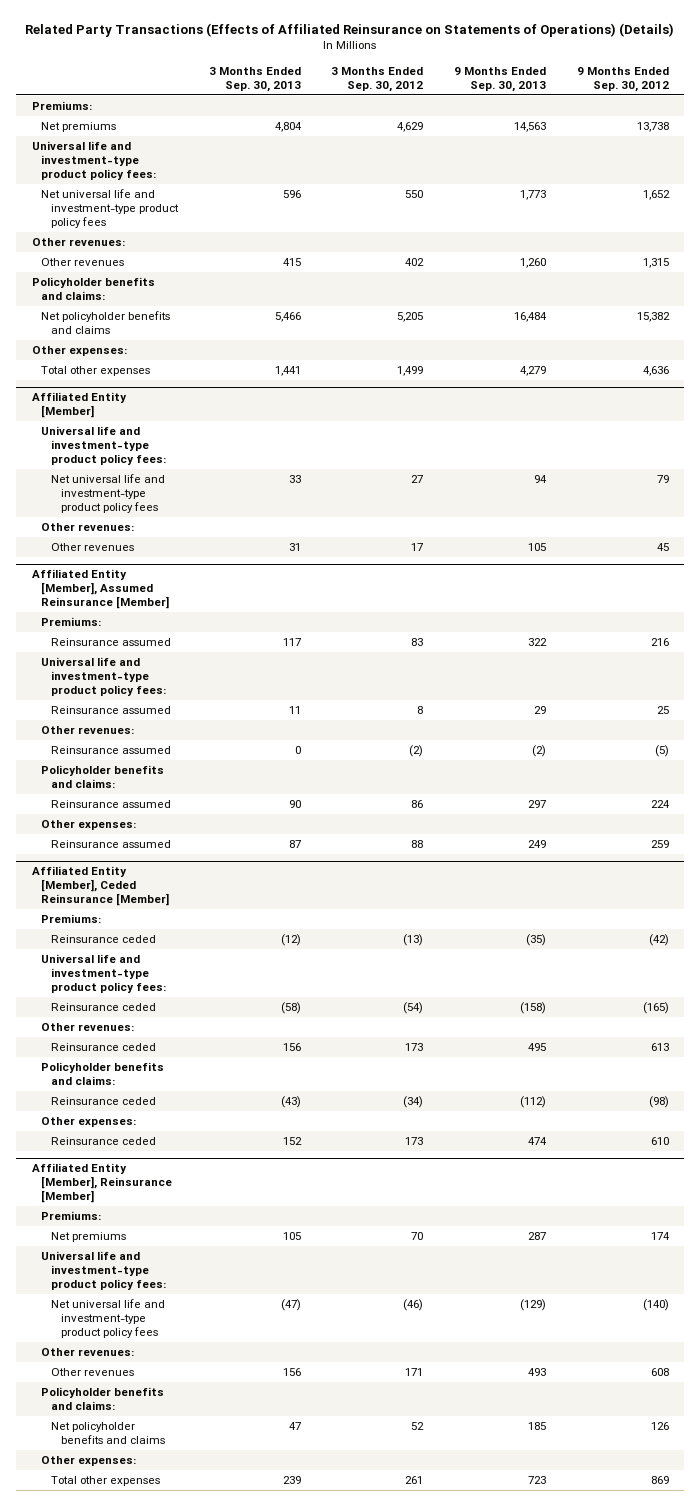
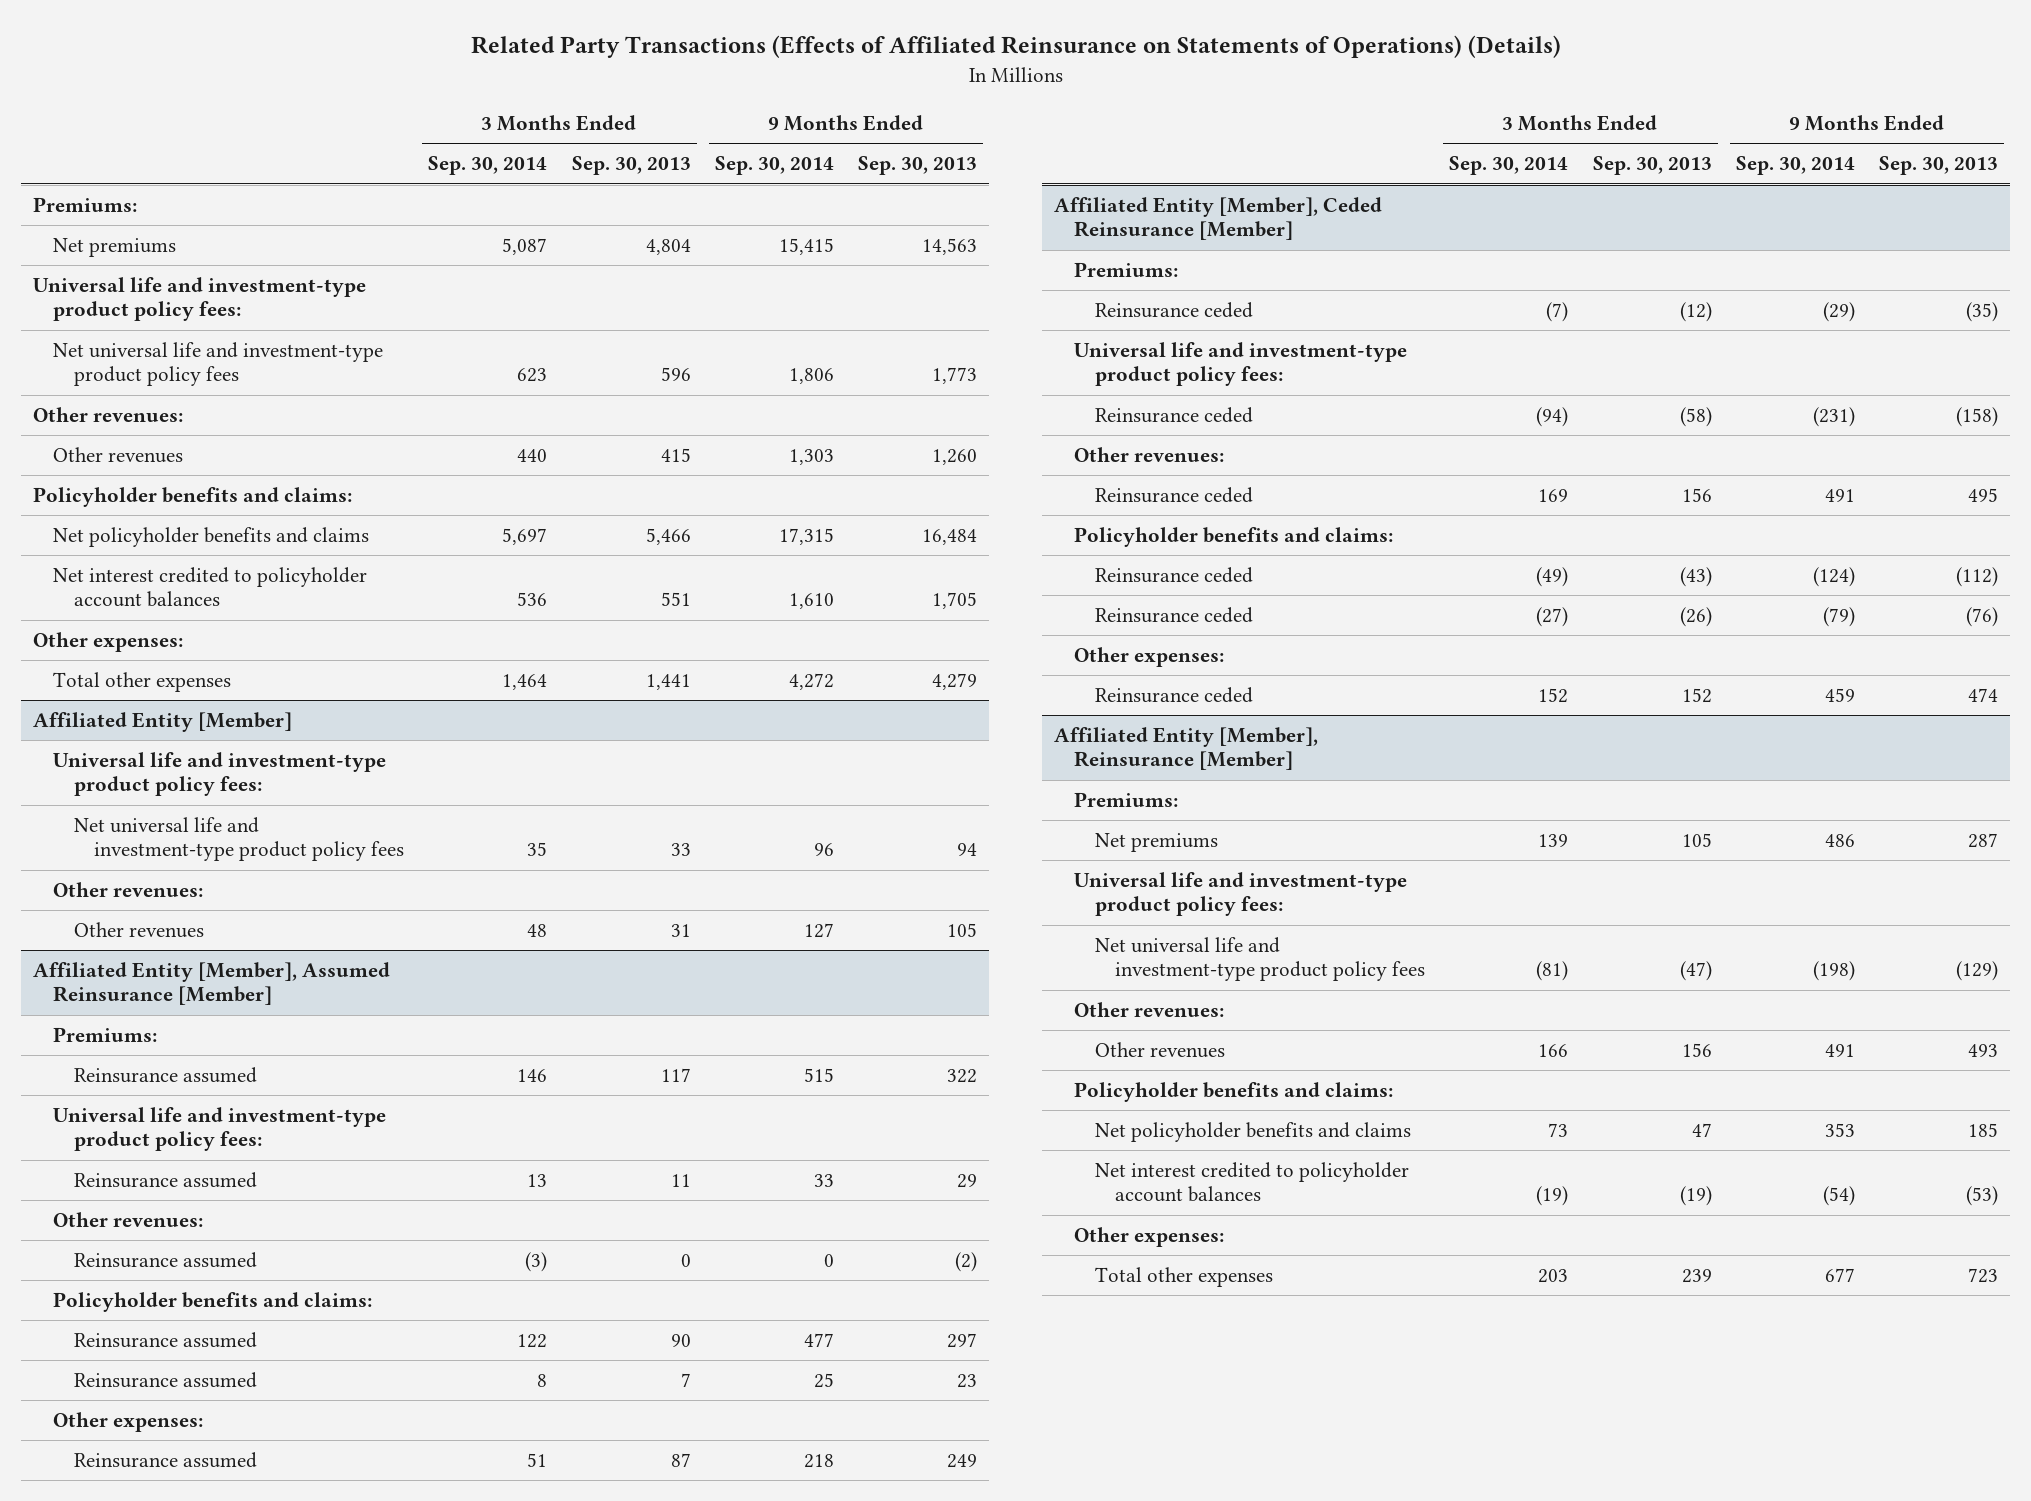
- | 3 Months Ended Sep. 30, 2013 | 3 Months Ended Sep. 30, 2012 | 9 Months Ended Sep. 30, 2013 | 9 Months Ended Sep. 30, 2012
+ | 3 Months Ended Sep. 30, 2014 | 3 Months Ended Sep. 30, 2013 | 9 Months Ended Sep. 30, 2014 | 9 Months Ended Sep. 30, 2013
+ Net interest credited to policyholder account balances | 536 | 551 | 1,610 | 1,705
@ Affiliated Entity [Member], Assumed Reinsurance [Member]
+ Reinsurance assumed | 8 | 7 | 25 | 23
@ Affiliated Entity [Member], Ceded Reinsurance [Member]
+ Reinsurance ceded | (27) | (26) | (79) | (76)
@ Affiliated Entity [Member], Reinsurance [Member]
+ Net interest credited to policyholder account balances | (19) | (19) | (54) | (53)

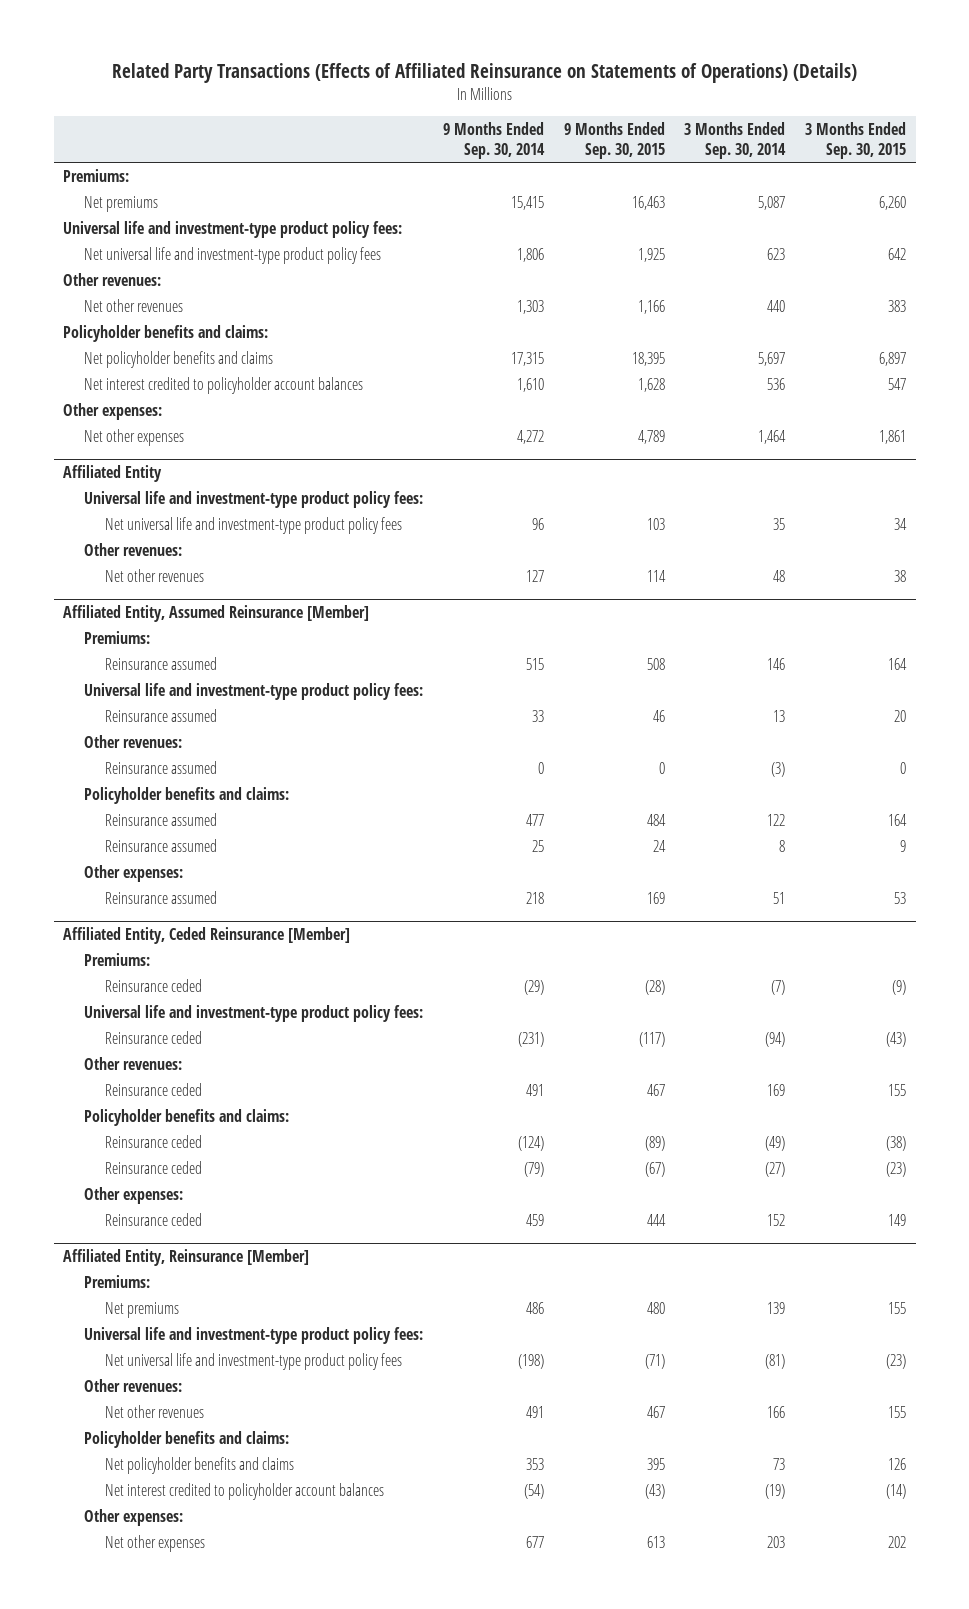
- | 3 Months Ended Sep. 30, 2014 | 3 Months Ended Sep. 30, 2013 | 9 Months Ended Sep. 30, 2014 | 9 Months Ended Sep. 30, 2013
+ | 9 Months Ended Sep. 30, 2014 | 9 Months Ended Sep. 30, 2015 | 3 Months Ended Sep. 30, 2014 | 3 Months Ended Sep. 30, 2015
- Other revenues | 440 | 415 | 1,303 | 1,260
+ Net other revenues | 1,303 | 1,166 | 440 | 383
- Total other expenses | 1,464 | 1,441 | 4,272 | 4,279
- Affiliated Entity [Member]
+ Net other expenses | 4,272 | 4,789 | 1,464 | 1,861
+ Affiliated Entity
- Other revenues | 48 | 31 | 127 | 105
- Affiliated Entity [Member], Assumed Reinsurance [Member]
+ Net other revenues | 127 | 114 | 48 | 38
+ Affiliated Entity, Assumed Reinsurance [Member]
- Affiliated Entity [Member], Ceded Reinsurance [Member]
+ Affiliated Entity, Ceded Reinsurance [Member]
- Affiliated Entity [Member], Reinsurance [Member]
+ Affiliated Entity, Reinsurance [Member]
- Other revenues | 166 | 156 | 491 | 493
+ Net other revenues | 491 | 467 | 166 | 155
- Total other expenses | 203 | 239 | 677 | 723
+ Net other expenses | 677 | 613 | 203 | 202

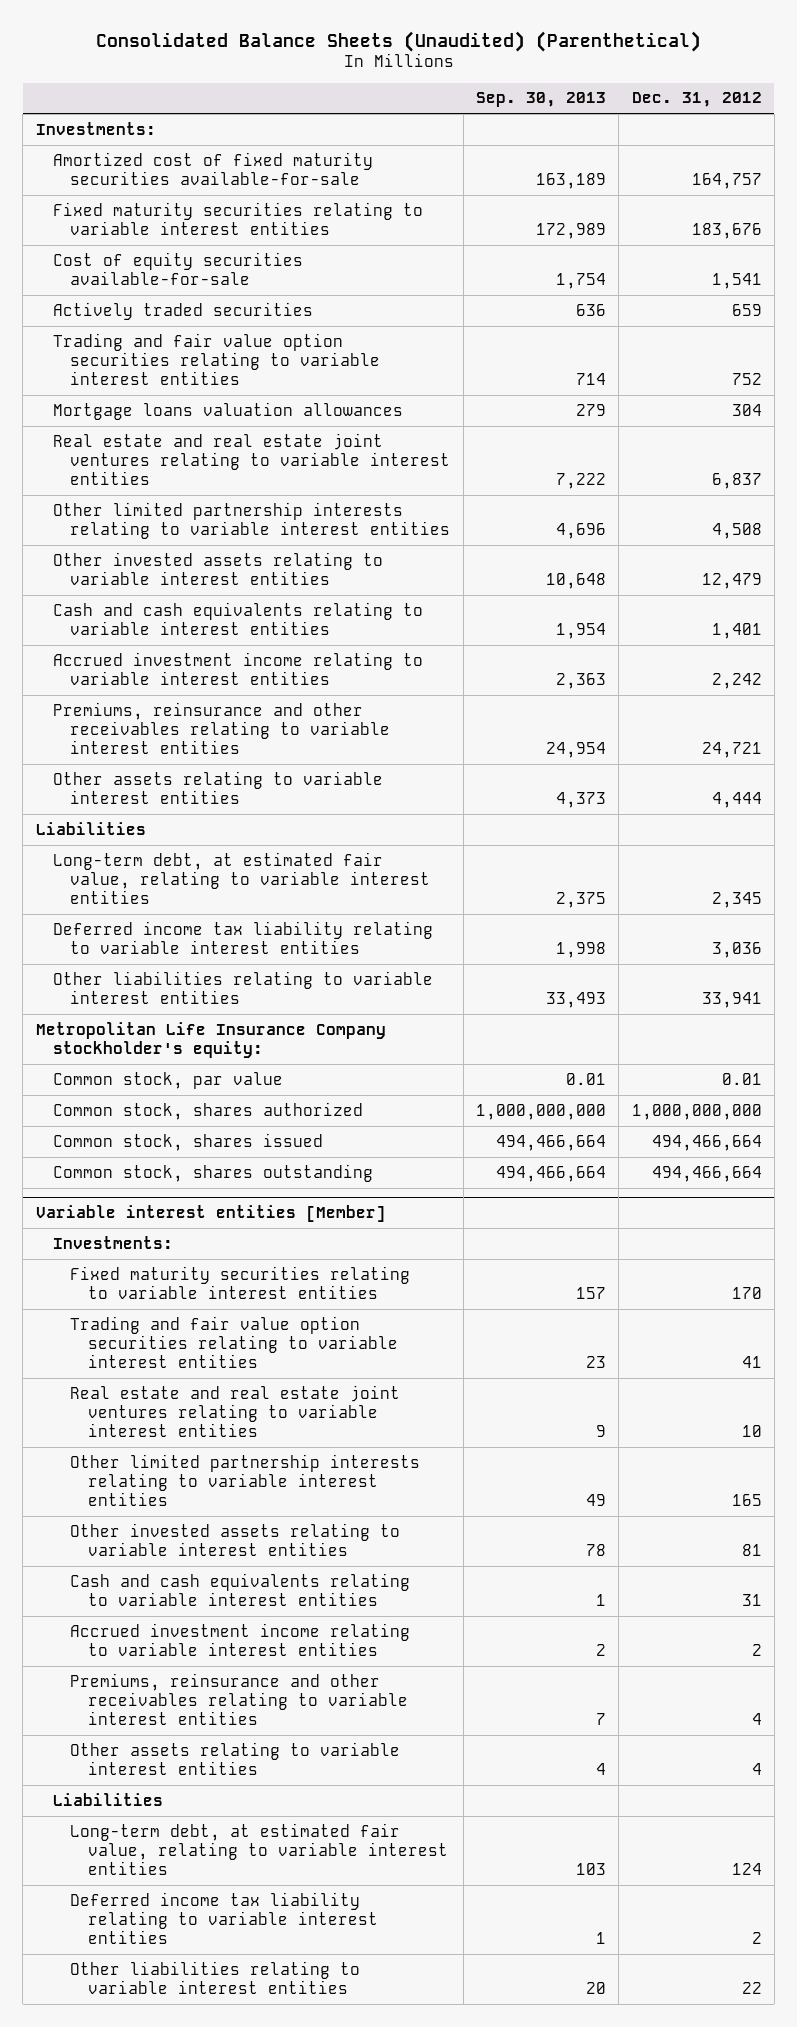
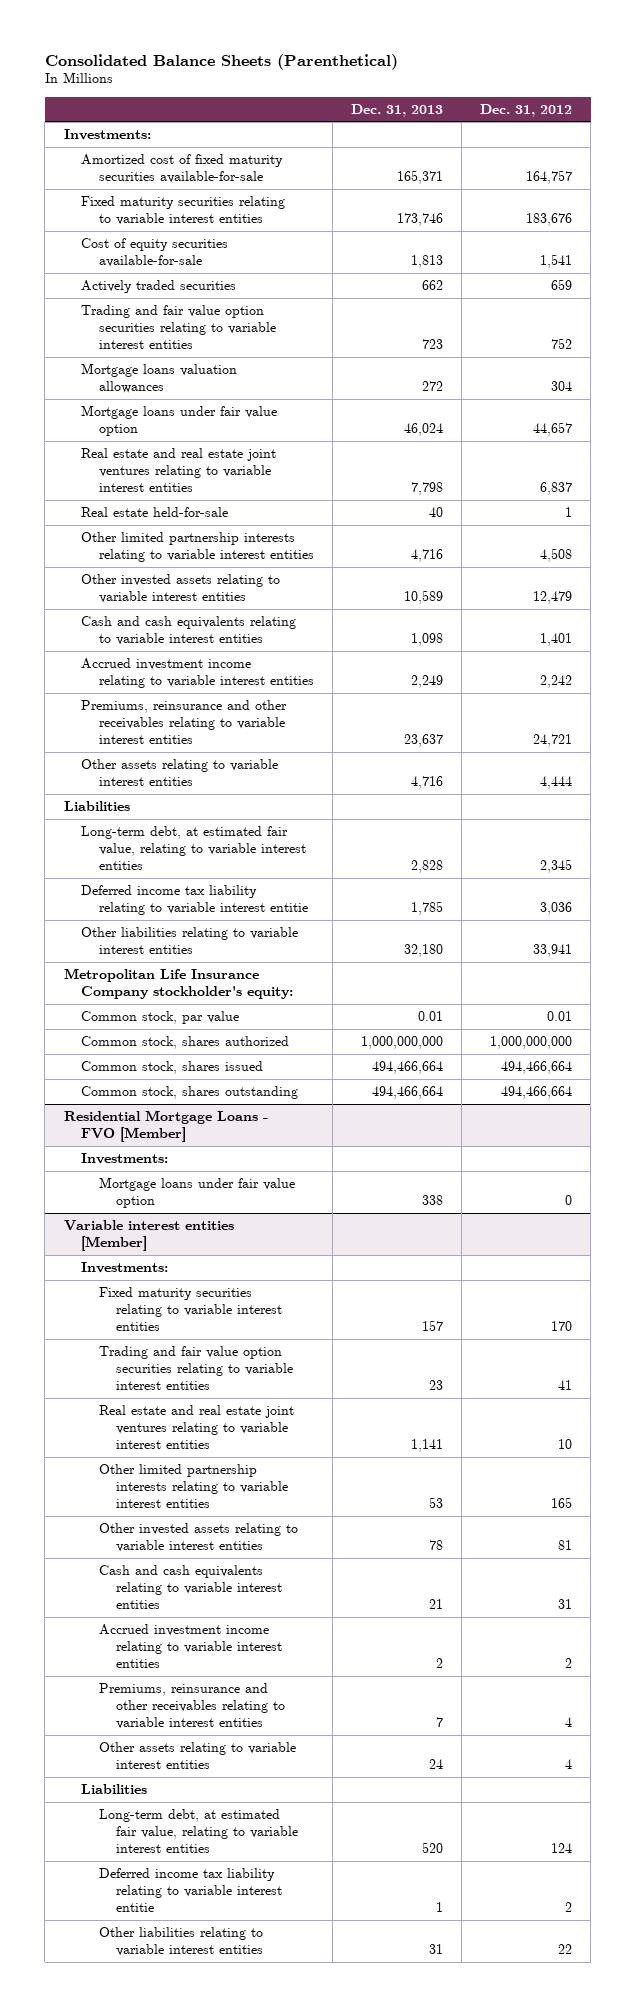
- Consolidated Balance Sheets (Unaudited) (Parenthetical)
+ Consolidated Balance Sheets (Parenthetical)
- | Sep. 30, 2013 | Dec. 31, 2012
+ | Dec. 31, 2013 | Dec. 31, 2012
+ Mortgage loans under fair value option | 46,024 | 44,657
+ Real estate held-for-sale | 40 | 1
- Deferred income tax liability relating to variable interest entities | 1,998 | 3,036
+ Deferred income tax liability relating to variable interest entitie | 1,785 | 3,036
+ Residential Mortgage Loans - FVO [Member]
+ Investments:
+ Mortgage loans under fair value option | 338 | 0
@ Variable interest entities [Member]
- Deferred income tax liability relating to variable interest entities | 1 | 2
+ Deferred income tax liability relating to variable interest entitie | 1 | 2

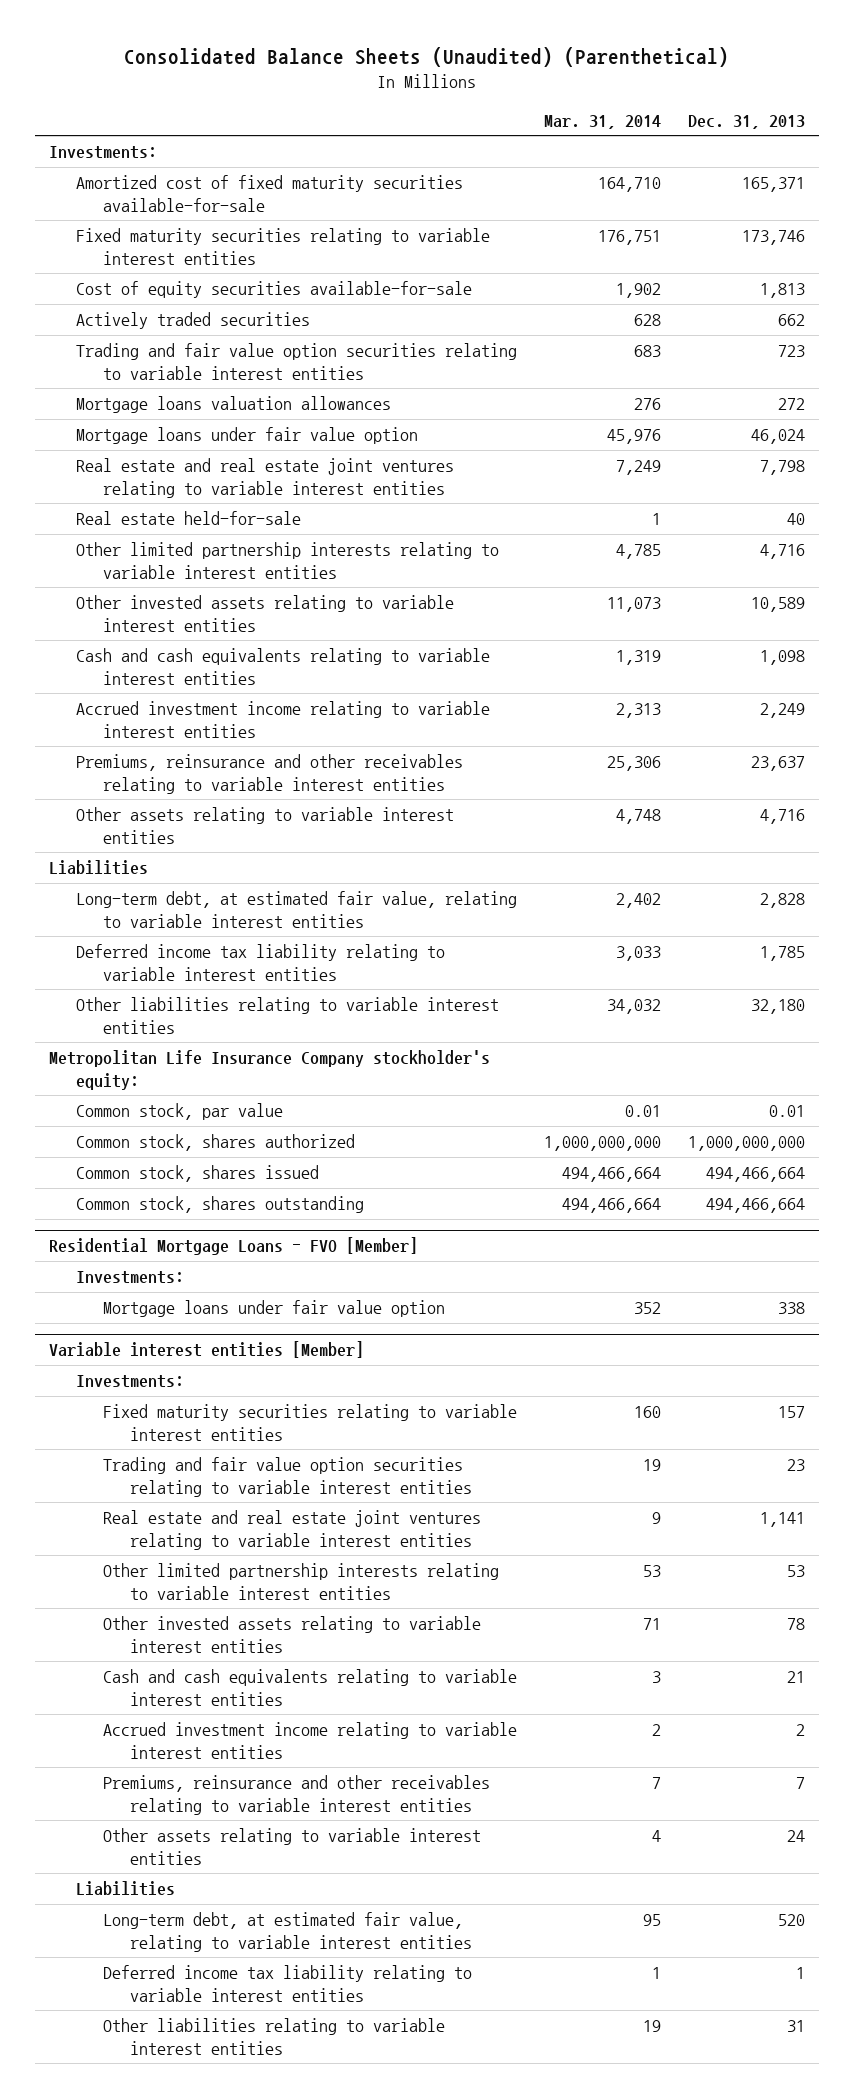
- Consolidated Balance Sheets (Parenthetical)
+ Consolidated Balance Sheets (Unaudited) (Parenthetical)
- | Dec. 31, 2013 | Dec. 31, 2012
+ | Mar. 31, 2014 | Dec. 31, 2013
- Deferred income tax liability relating to variable interest entitie | 1,785 | 3,036
+ Deferred income tax liability relating to variable interest entities | 3,033 | 1,785
@ Variable interest entities [Member]
- Deferred income tax liability relating to variable interest entitie | 1 | 2
+ Deferred income tax liability relating to variable interest entities | 1 | 1

